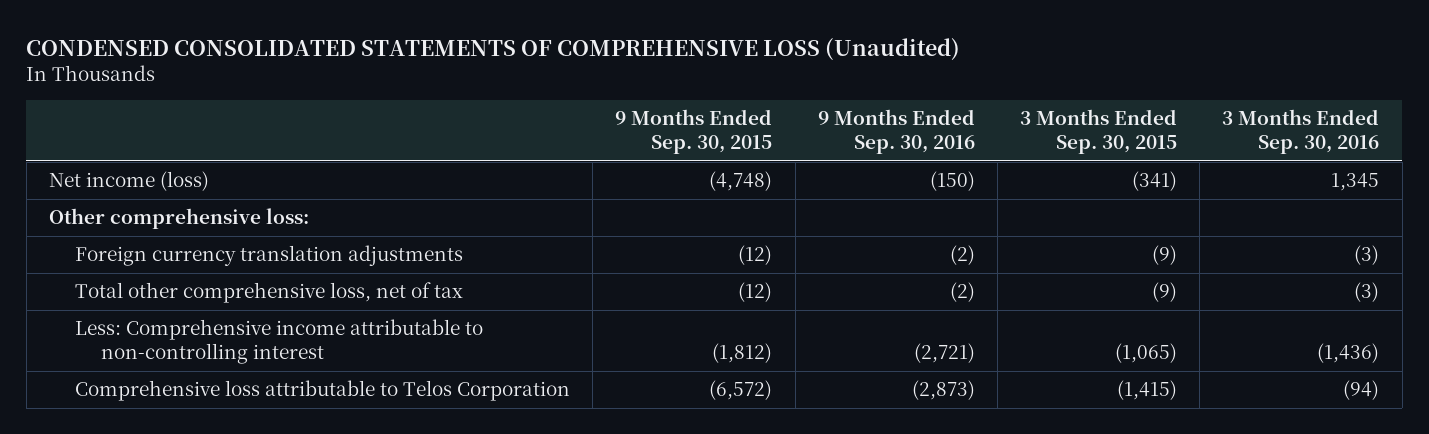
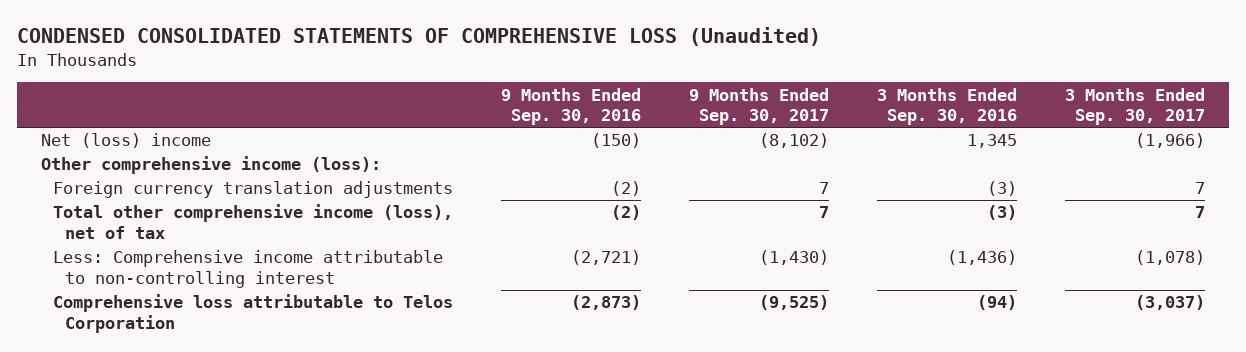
- | 9 Months Ended Sep. 30, 2015 | 9 Months Ended Sep. 30, 2016 | 3 Months Ended Sep. 30, 2015 | 3 Months Ended Sep. 30, 2016
+ | 9 Months Ended Sep. 30, 2016 | 9 Months Ended Sep. 30, 2017 | 3 Months Ended Sep. 30, 2016 | 3 Months Ended Sep. 30, 2017
- Net income (loss) | (4,748) | (150) | (341) | 1,345
- Other comprehensive loss:
+ Net (loss) income | (150) | (8,102) | 1,345 | (1,966)
+ Other comprehensive income (loss):
- Total other comprehensive loss, net of tax | (12) | (2) | (9) | (3)
+ Total other comprehensive income (loss), net of tax | (2) | 7 | (3) | 7

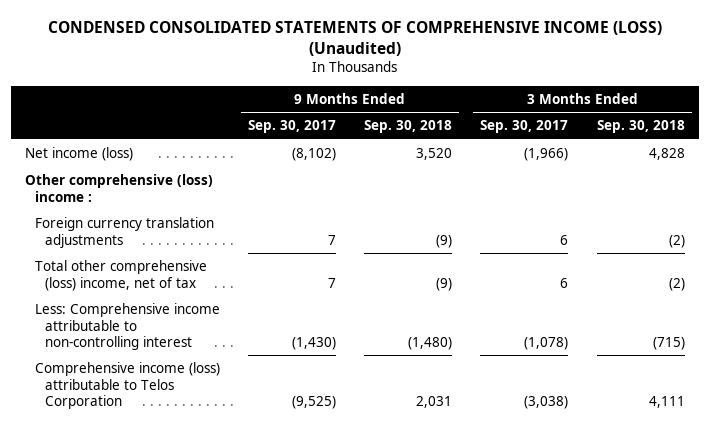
- CONDENSED CONSOLIDATED STATEMENTS OF COMPREHENSIVE LOSS (Unaudited)
+ CONDENSED CONSOLIDATED STATEMENTS OF COMPREHENSIVE INCOME (LOSS) (Unaudited)
- | 9 Months Ended Sep. 30, 2016 | 9 Months Ended Sep. 30, 2017 | 3 Months Ended Sep. 30, 2016 | 3 Months Ended Sep. 30, 2017
+ | 9 Months Ended Sep. 30, 2017 | 9 Months Ended Sep. 30, 2018 | 3 Months Ended Sep. 30, 2017 | 3 Months Ended Sep. 30, 2018
- Net (loss) income | (150) | (8,102) | 1,345 | (1,966)
- Other comprehensive income (loss):
- Foreign currency translation adjustments | (2) | 7 | (3) | 7
- Total other comprehensive income (loss), net of tax | (2) | 7 | (3) | 7
+ Net income (loss) | (8,102) | 3,520 | (1,966) | 4,828
+ Other comprehensive (loss) income :
+ Foreign currency translation adjustments | 7 | (9) | 6 | (2)
+ Total other comprehensive (loss) income, net of tax | 7 | (9) | 6 | (2)
- Comprehensive loss attributable to Telos Corporation | (2,873) | (9,525) | (94) | (3,037)
+ Comprehensive income (loss) attributable to Telos Corporation | (9,525) | 2,031 | (3,038) | 4,111

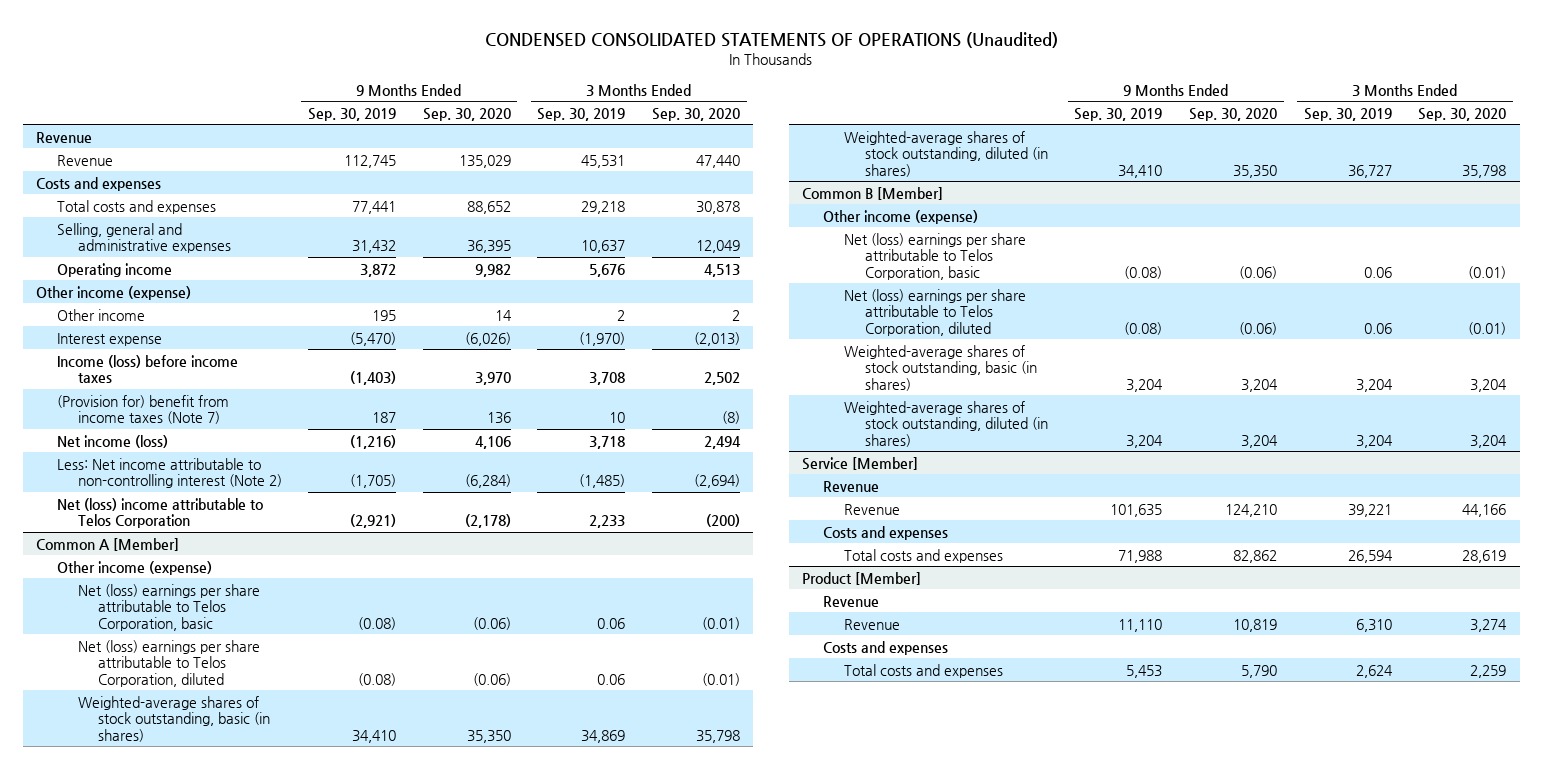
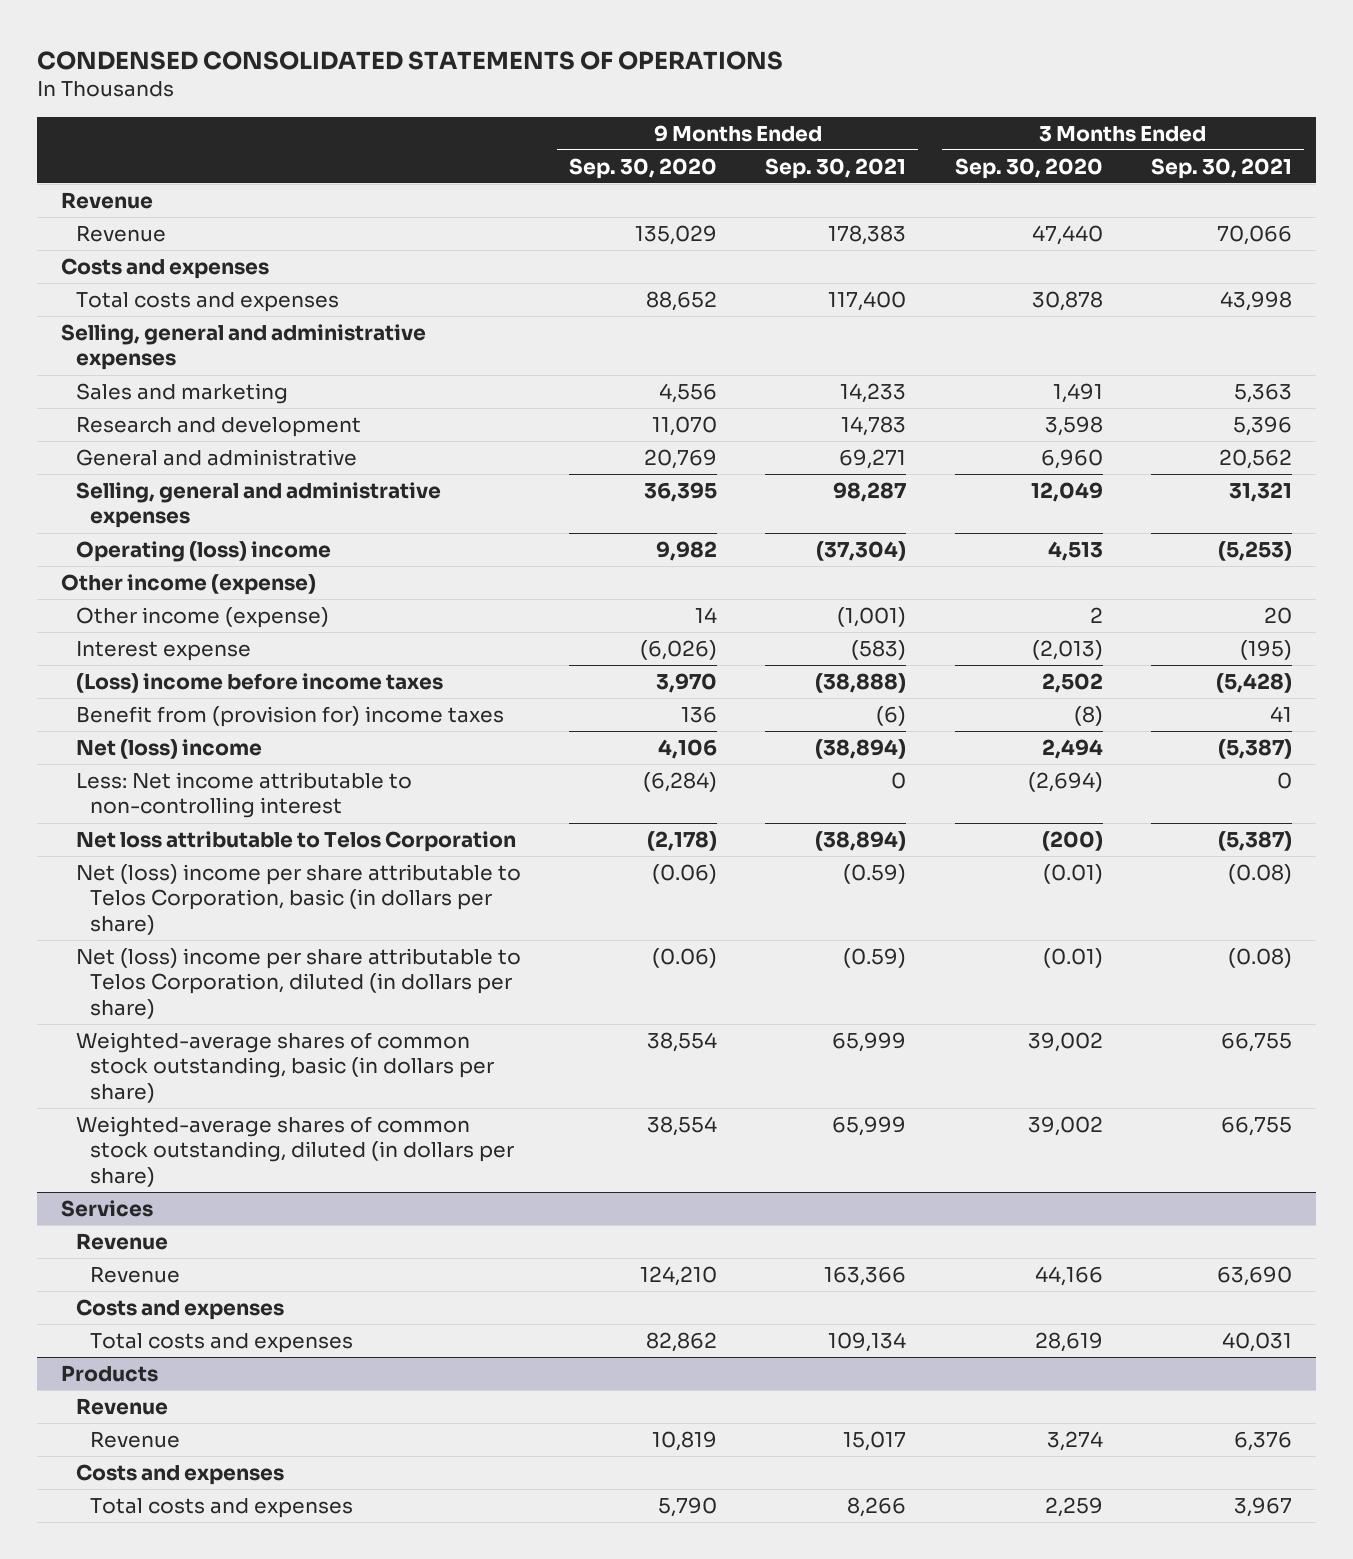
- CONDENSED CONSOLIDATED STATEMENTS OF OPERATIONS (Unaudited)
+ CONDENSED CONSOLIDATED STATEMENTS OF OPERATIONS
- | 9 Months Ended Sep. 30, 2019 | 9 Months Ended Sep. 30, 2020 | 3 Months Ended Sep. 30, 2019 | 3 Months Ended Sep. 30, 2020
+ | 9 Months Ended Sep. 30, 2020 | 9 Months Ended Sep. 30, 2021 | 3 Months Ended Sep. 30, 2020 | 3 Months Ended Sep. 30, 2021
+ Selling, general and administrative expenses
+ Sales and marketing | 4,556 | 14,233 | 1,491 | 5,363
+ Research and development | 11,070 | 14,783 | 3,598 | 5,396
+ General and administrative | 20,769 | 69,271 | 6,960 | 20,562
- Operating income | 3,872 | 9,982 | 5,676 | 4,513
+ Operating (loss) income | 9,982 | (37,304) | 4,513 | (5,253)
- Other income | 195 | 14 | 2 | 2
+ Other income (expense) | 14 | (1,001) | 2 | 20
- Income (loss) before income taxes | (1,403) | 3,970 | 3,708 | 2,502
- (Provision for) benefit from income taxes (Note 7) | 187 | 136 | 10 | (8)
- Net income (loss) | (1,216) | 4,106 | 3,718 | 2,494
- Less: Net income attributable to non-controlling interest (Note 2) | (1,705) | (6,284) | (1,485) | (2,694)
- Net (loss) income attributable to Telos Corporation | (2,921) | (2,178) | 2,233 | (200)
- Common A [Member]
- Other income (expense)
- Net (loss) earnings per share attributable to Telos Corporation, basic | (0.08) | (0.06) | 0.06 | (0.01)
- Net (loss) earnings per share attributable to Telos Corporation, diluted | (0.08) | (0.06) | 0.06 | (0.01)
- Weighted-average shares of stock outstanding, basic (in shares) | 34,410 | 35,350 | 34,869 | 35,798
- Weighted-average shares of stock outstanding, diluted (in shares) | 34,410 | 35,350 | 36,727 | 35,798
- Common B [Member]
- Other income (expense)
- Net (loss) earnings per share attributable to Telos Corporation, basic | (0.08) | (0.06) | 0.06 | (0.01)
- Net (loss) earnings per share attributable to Telos Corporation, diluted | (0.08) | (0.06) | 0.06 | (0.01)
- Weighted-average shares of stock outstanding, basic (in shares) | 3,204 | 3,204 | 3,204 | 3,204
- Weighted-average shares of stock outstanding, diluted (in shares) | 3,204 | 3,204 | 3,204 | 3,204
- Service [Member]
+ (Loss) income before income taxes | 3,970 | (38,888) | 2,502 | (5,428)
+ Benefit from (provision for) income taxes | 136 | (6) | (8) | 41
+ Net (loss) income | 4,106 | (38,894) | 2,494 | (5,387)
+ Less: Net income attributable to non-controlling interest | (6,284) | 0 | (2,694) | 0
+ Net loss attributable to Telos Corporation | (2,178) | (38,894) | (200) | (5,387)
+ Net (loss) income per share attributable to Telos Corporation, basic (in dollars per share) | (0.06) | (0.59) | (0.01) | (0.08)
+ Net (loss) income per share attributable to Telos Corporation, diluted (in dollars per share) | (0.06) | (0.59) | (0.01) | (0.08)
+ Weighted-average shares of common stock outstanding, basic (in dollars per share) | 38,554 | 65,999 | 39,002 | 66,755
+ Weighted-average shares of common stock outstanding, diluted (in dollars per share) | 38,554 | 65,999 | 39,002 | 66,755
+ Services
- Product [Member]
+ Products

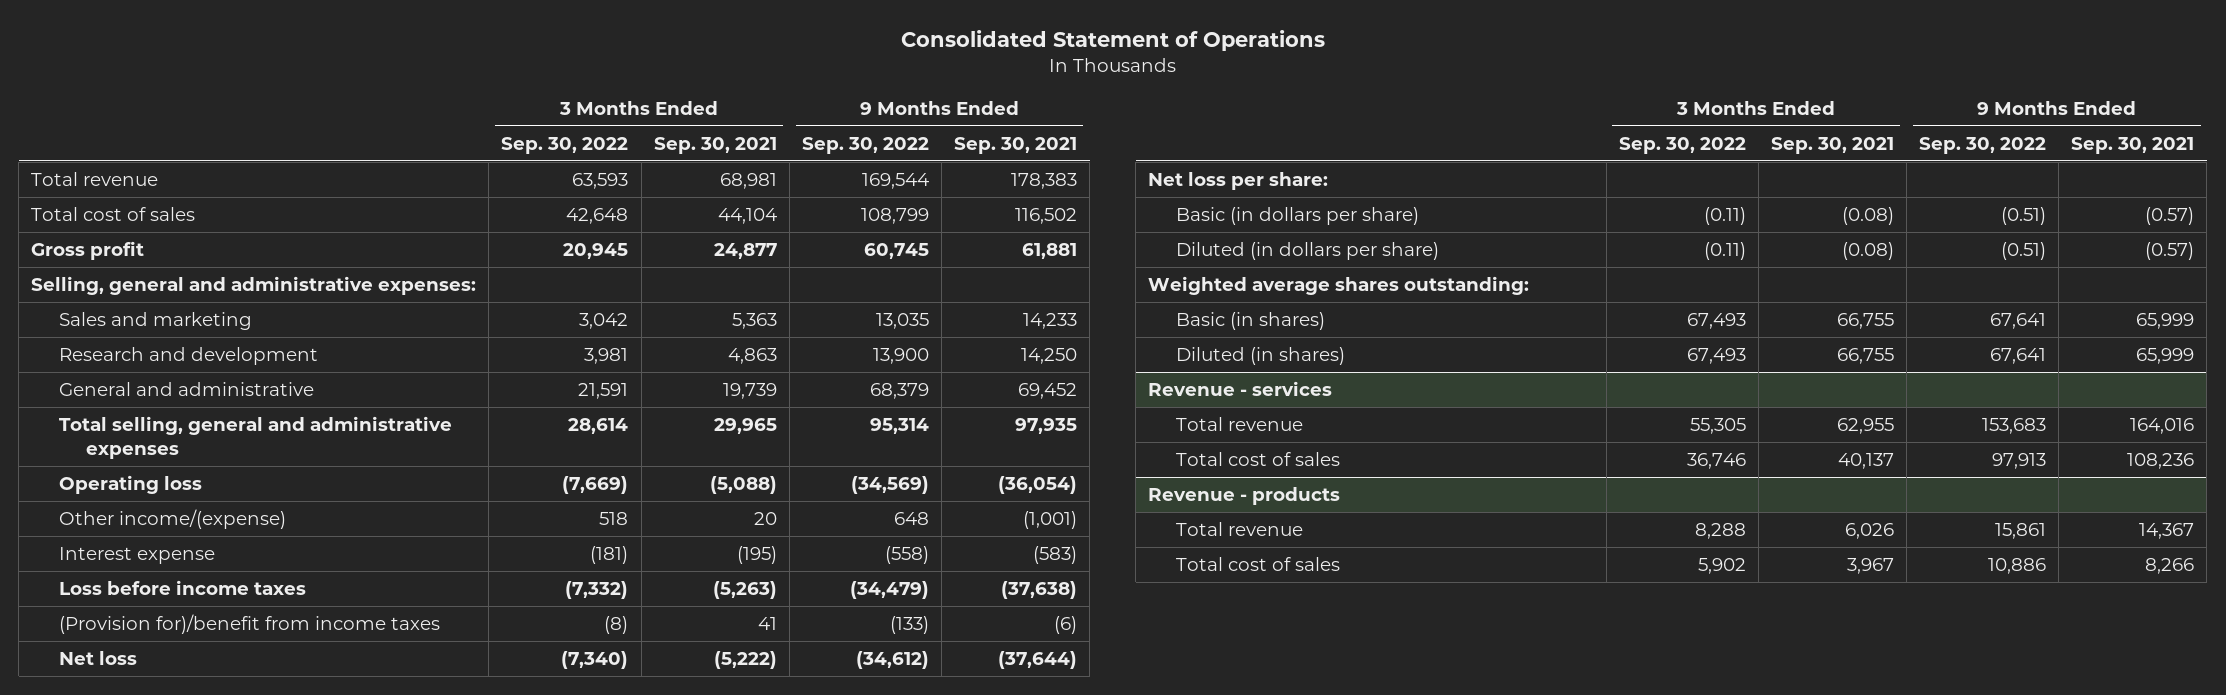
- CONDENSED CONSOLIDATED STATEMENTS OF OPERATIONS
+ Consolidated Statement of Operations
- | 9 Months Ended Sep. 30, 2020 | 9 Months Ended Sep. 30, 2021 | 3 Months Ended Sep. 30, 2020 | 3 Months Ended Sep. 30, 2021
+ | 3 Months Ended Sep. 30, 2022 | 3 Months Ended Sep. 30, 2021 | 9 Months Ended Sep. 30, 2022 | 9 Months Ended Sep. 30, 2021
- Revenue
- Revenue | 135,029 | 178,383 | 47,440 | 70,066
- Costs and expenses
- Total costs and expenses | 88,652 | 117,400 | 30,878 | 43,998
- Selling, general and administrative expenses
+ Total revenue | 63,593 | 68,981 | 169,544 | 178,383
+ Total cost of sales | 42,648 | 44,104 | 108,799 | 116,502
+ Gross profit | 20,945 | 24,877 | 60,745 | 61,881
+ Selling, general and administrative expenses:
- Research and development | 11,070 | 14,783 | 3,598 | 5,396
- General and administrative | 20,769 | 69,271 | 6,960 | 20,562
- Selling, general and administrative expenses | 36,395 | 98,287 | 12,049 | 31,321
- Operating (loss) income | 9,982 | (37,304) | 4,513 | (5,253)
- Other income (expense)
- Other income (expense) | 14 | (1,001) | 2 | 20
+ Research and development | 3,981 | 4,863 | 13,900 | 14,250
+ General and administrative | 21,591 | 19,739 | 68,379 | 69,452
+ Total selling, general and administrative expenses | 28,614 | 29,965 | 95,314 | 97,935
+ Operating loss | (7,669) | (5,088) | (34,569) | (36,054)
+ Other income/(expense) | 518 | 20 | 648 | (1,001)
- (Loss) income before income taxes | 3,970 | (38,888) | 2,502 | (5,428)
- Benefit from (provision for) income taxes | 136 | (6) | (8) | 41
- Net (loss) income | 4,106 | (38,894) | 2,494 | (5,387)
- Less: Net income attributable to non-controlling interest | (6,284) | 0 | (2,694) | 0
- Net loss attributable to Telos Corporation | (2,178) | (38,894) | (200) | (5,387)
- Net (loss) income per share attributable to Telos Corporation, basic (in dollars per share) | (0.06) | (0.59) | (0.01) | (0.08)
- Net (loss) income per share attributable to Telos Corporation, diluted (in dollars per share) | (0.06) | (0.59) | (0.01) | (0.08)
- Weighted-average shares of common stock outstanding, basic (in dollars per share) | 38,554 | 65,999 | 39,002 | 66,755
- Weighted-average shares of common stock outstanding, diluted (in dollars per share) | 38,554 | 65,999 | 39,002 | 66,755
- Services
- Revenue
- Revenue | 124,210 | 163,366 | 44,166 | 63,690
- Costs and expenses
- Total costs and expenses | 82,862 | 109,134 | 28,619 | 40,031
- Products
- Revenue
- Revenue | 10,819 | 15,017 | 3,274 | 6,376
- Costs and expenses
- Total costs and expenses | 5,790 | 8,266 | 2,259 | 3,967
+ Loss before income taxes | (7,332) | (5,263) | (34,479) | (37,638)
+ (Provision for)/benefit from income taxes | (8) | 41 | (133) | (6)
+ Net loss | (7,340) | (5,222) | (34,612) | (37,644)
+ Net loss per share:
+ Basic (in dollars per share) | (0.11) | (0.08) | (0.51) | (0.57)
+ Diluted (in dollars per share) | (0.11) | (0.08) | (0.51) | (0.57)
+ Weighted average shares outstanding:
+ Basic (in shares) | 67,493 | 66,755 | 67,641 | 65,999
+ Diluted (in shares) | 67,493 | 66,755 | 67,641 | 65,999
+ Revenue - services
+ Total revenue | 55,305 | 62,955 | 153,683 | 164,016
+ Total cost of sales | 36,746 | 40,137 | 97,913 | 108,236
+ Revenue - products
+ Total revenue | 8,288 | 6,026 | 15,861 | 14,367
+ Total cost of sales | 5,902 | 3,967 | 10,886 | 8,266

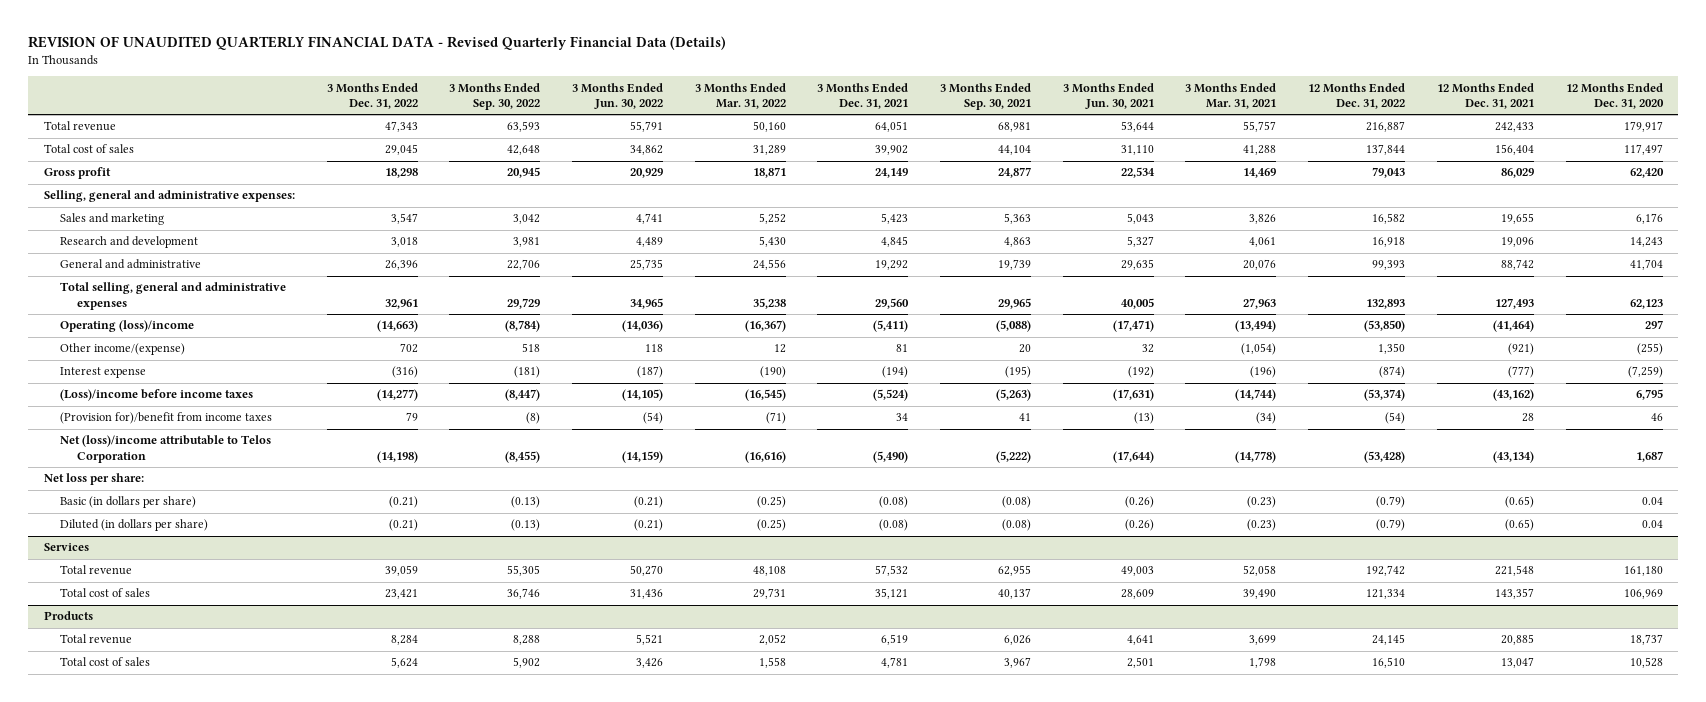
- Consolidated Statement of Operations
+ REVISION OF UNAUDITED QUARTERLY FINANCIAL DATA - Revised Quarterly Financial Data (Details)
- | 3 Months Ended Sep. 30, 2022 | 3 Months Ended Sep. 30, 2021 | 9 Months Ended Sep. 30, 2022 | 9 Months Ended Sep. 30, 2021
+ | 3 Months Ended Dec. 31, 2022 | 3 Months Ended Sep. 30, 2022 | 3 Months Ended Jun. 30, 2022 | 3 Months Ended Mar. 31, 2022 | 3 Months Ended Dec. 31, 2021 | 3 Months Ended Sep. 30, 2021 | 3 Months Ended Jun. 30, 2021 | 3 Months Ended Mar. 31, 2021 | 12 Months Ended Dec. 31, 2022 | 12 Months Ended Dec. 31, 2021 | 12 Months Ended Dec. 31, 2020
- General and administrative | 21,591 | 19,739 | 68,379 | 69,452
- Total selling, general and administrative expenses | 28,614 | 29,965 | 95,314 | 97,935
- Operating loss | (7,669) | (5,088) | (34,569) | (36,054)
+ General and administrative | 26,396 | 22,706 | 25,735 | 24,556 | 19,292 | 19,739 | 29,635 | 20,076 | 99,393 | 88,742 | 41,704
+ Total selling, general and administrative expenses | 32,961 | 29,729 | 34,965 | 35,238 | 29,560 | 29,965 | 40,005 | 27,963 | 132,893 | 127,493 | 62,123
+ Operating (loss)/income | (14,663) | (8,784) | (14,036) | (16,367) | (5,411) | (5,088) | (17,471) | (13,494) | (53,850) | (41,464) | 297
- Loss before income taxes | (7,332) | (5,263) | (34,479) | (37,638)
+ (Loss)/income before income taxes | (14,277) | (8,447) | (14,105) | (16,545) | (5,524) | (5,263) | (17,631) | (14,744) | (53,374) | (43,162) | 6,795
- Net loss | (7,340) | (5,222) | (34,612) | (37,644)
+ Net (loss)/income attributable to Telos Corporation | (14,198) | (8,455) | (14,159) | (16,616) | (5,490) | (5,222) | (17,644) | (14,778) | (53,428) | (43,134) | 1,687
- Basic (in dollars per share) | (0.11) | (0.08) | (0.51) | (0.57)
- Diluted (in dollars per share) | (0.11) | (0.08) | (0.51) | (0.57)
- Weighted average shares outstanding:
- Basic (in shares) | 67,493 | 66,755 | 67,641 | 65,999
- Diluted (in shares) | 67,493 | 66,755 | 67,641 | 65,999
- Revenue - services
+ Basic (in dollars per share) | (0.21) | (0.13) | (0.21) | (0.25) | (0.08) | (0.08) | (0.26) | (0.23) | (0.79) | (0.65) | 0.04
+ Diluted (in dollars per share) | (0.21) | (0.13) | (0.21) | (0.25) | (0.08) | (0.08) | (0.26) | (0.23) | (0.79) | (0.65) | 0.04
+ Services
- Revenue - products
+ Products

